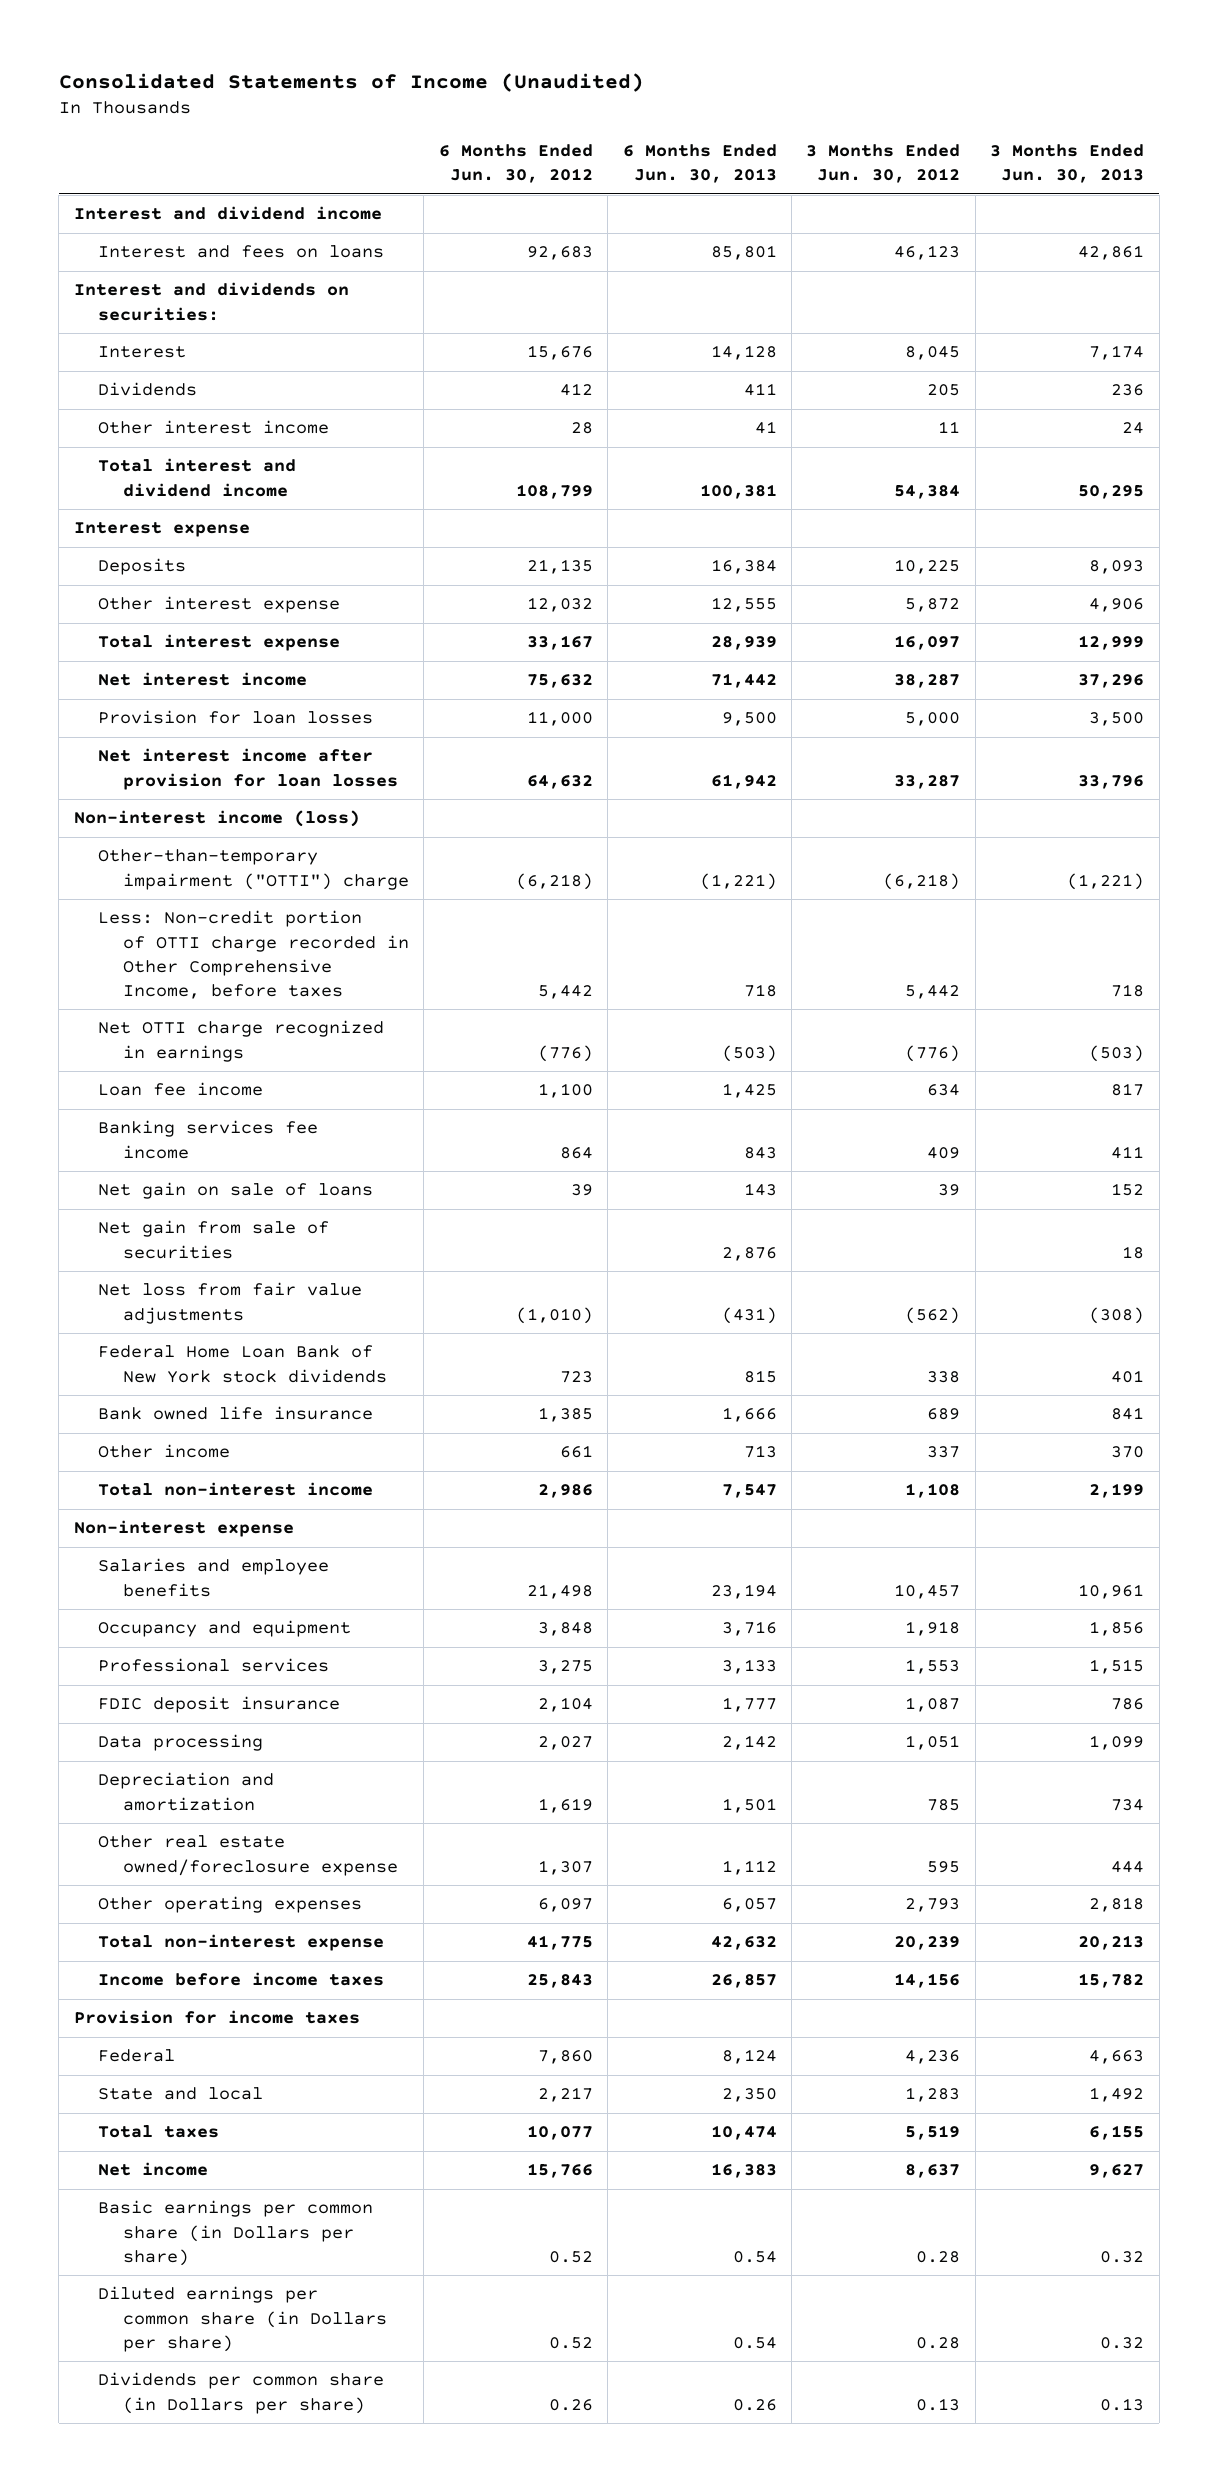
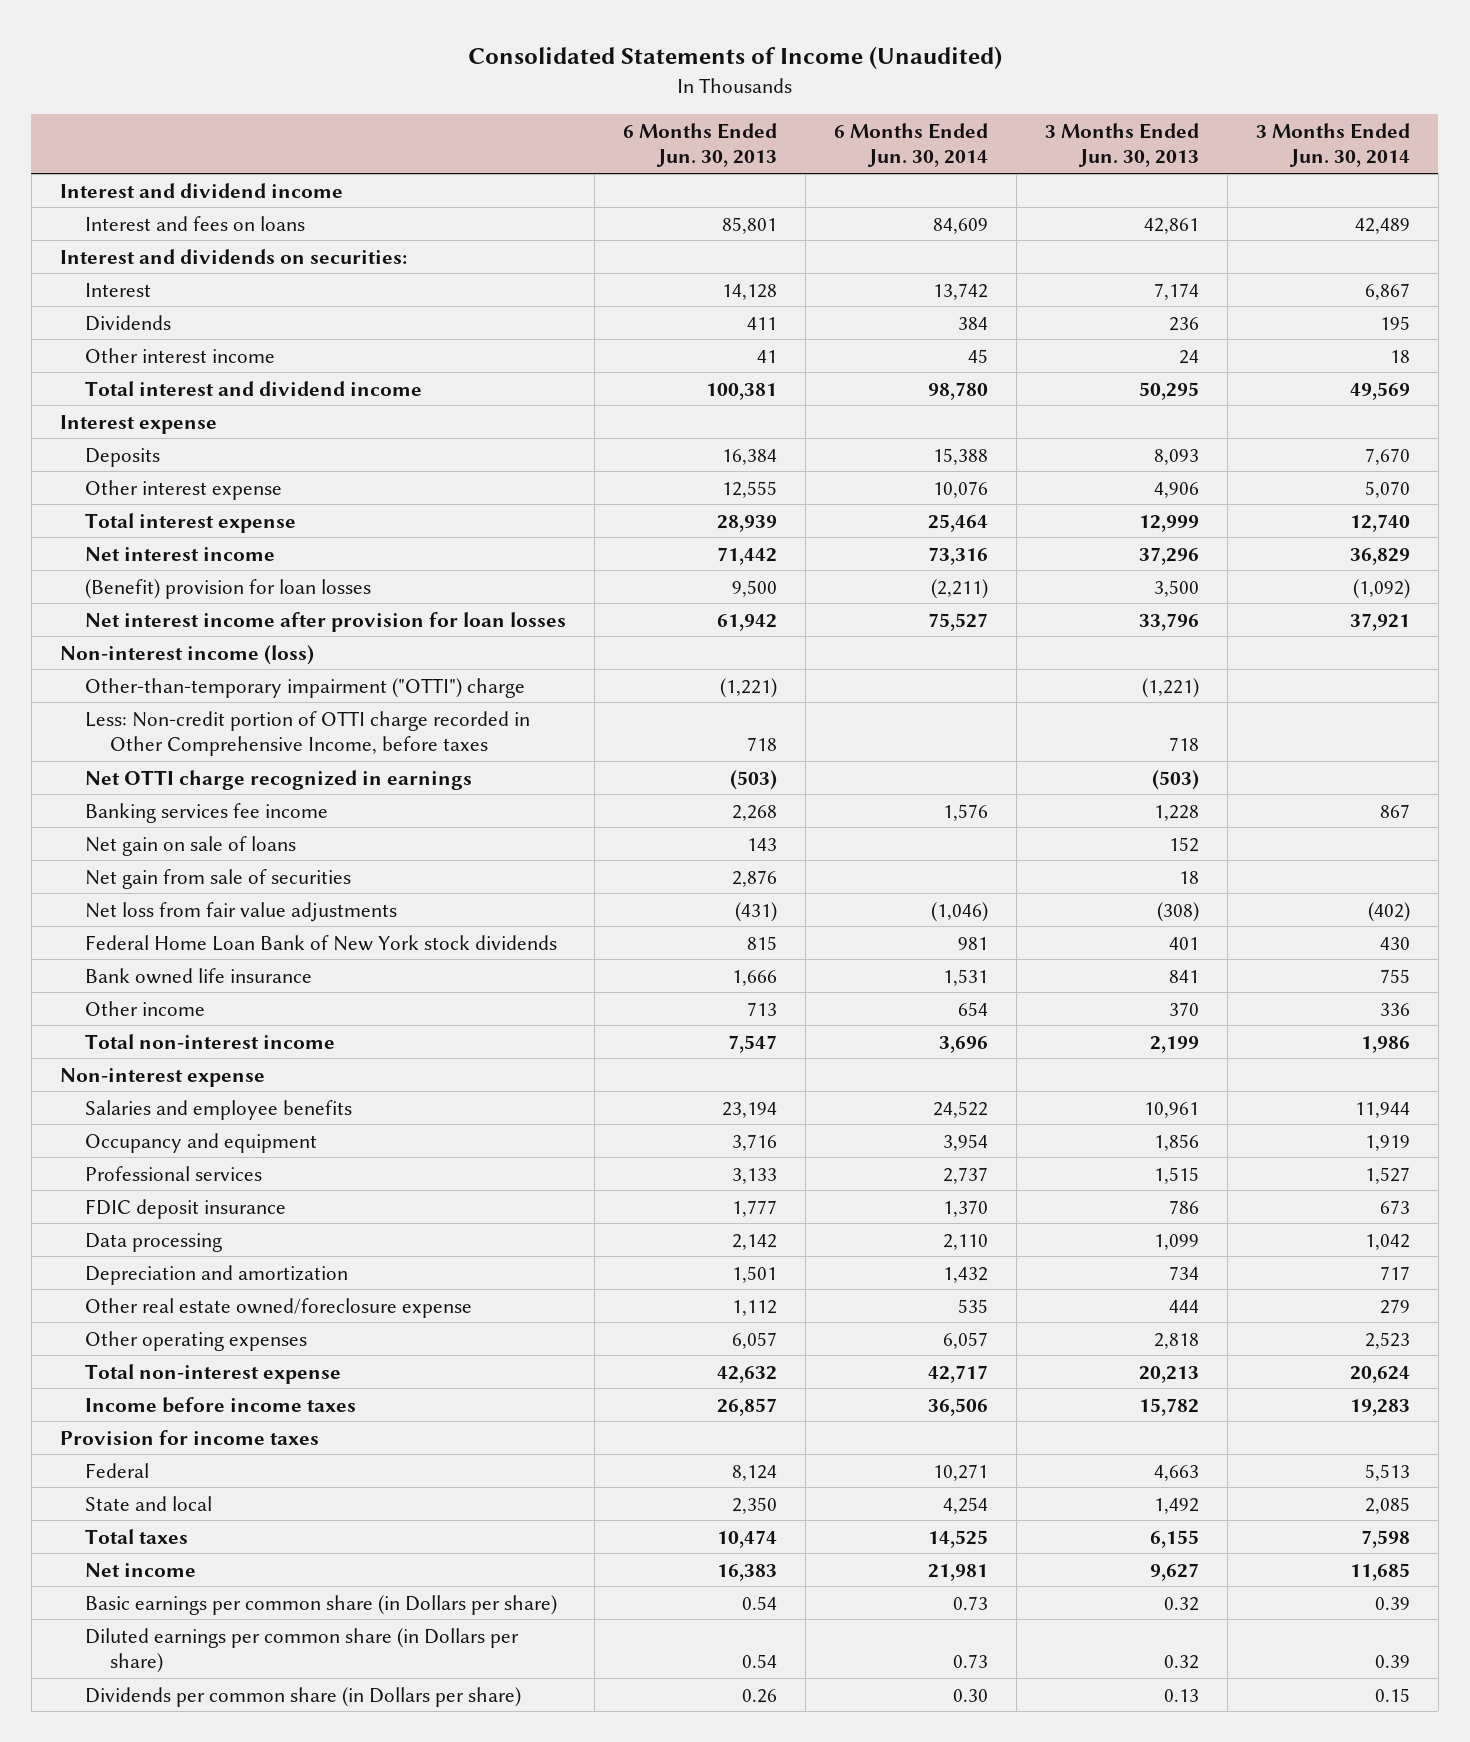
- | 6 Months Ended Jun. 30, 2012 | 6 Months Ended Jun. 30, 2013 | 3 Months Ended Jun. 30, 2012 | 3 Months Ended Jun. 30, 2013
+ | 6 Months Ended Jun. 30, 2013 | 6 Months Ended Jun. 30, 2014 | 3 Months Ended Jun. 30, 2013 | 3 Months Ended Jun. 30, 2014
- Provision for loan losses | 11,000 | 9,500 | 5,000 | 3,500
+ (Benefit) provision for loan losses | 9,500 | (2,211) | 3,500 | (1,092)
- Loan fee income | 1,100 | 1,425 | 634 | 817
- Banking services fee income | 864 | 843 | 409 | 411
+ Banking services fee income | 2,268 | 1,576 | 1,228 | 867

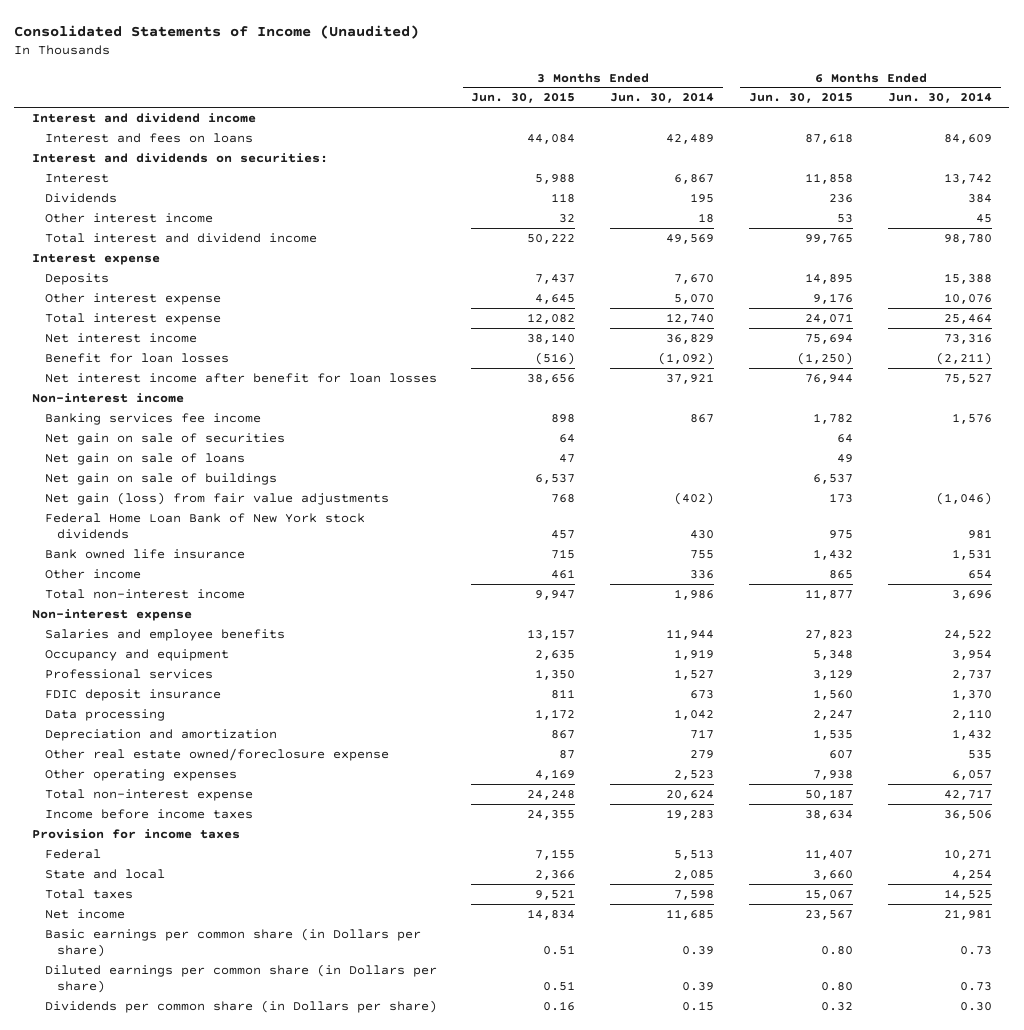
- | 6 Months Ended Jun. 30, 2013 | 6 Months Ended Jun. 30, 2014 | 3 Months Ended Jun. 30, 2013 | 3 Months Ended Jun. 30, 2014
+ | 3 Months Ended Jun. 30, 2015 | 3 Months Ended Jun. 30, 2014 | 6 Months Ended Jun. 30, 2015 | 6 Months Ended Jun. 30, 2014
- (Benefit) provision for loan losses | 9,500 | (2,211) | 3,500 | (1,092)
- Net interest income after provision for loan losses | 61,942 | 75,527 | 33,796 | 37,921
- Non-interest income (loss)
- Other-than-temporary impairment ("OTTI") charge | (1,221) | | (1,221) |
- Less: Non-credit portion of OTTI charge recorded in Other Comprehensive Income, before taxes | 718 | | 718 |
- Net OTTI charge recognized in earnings | (503) | | (503) |
+ Benefit for loan losses | (516) | (1,092) | (1,250) | (2,211)
+ Net interest income after benefit for loan losses | 38,656 | 37,921 | 76,944 | 75,527
+ Non-interest income
+ Net gain on sale of securities | 64 | | 64 |
- Net gain from sale of securities | 2,876 | | 18 |
- Net loss from fair value adjustments | (431) | (1,046) | (308) | (402)
+ Net gain on sale of buildings | 6,537 | | 6,537 |
+ Net gain (loss) from fair value adjustments | 768 | (402) | 173 | (1,046)

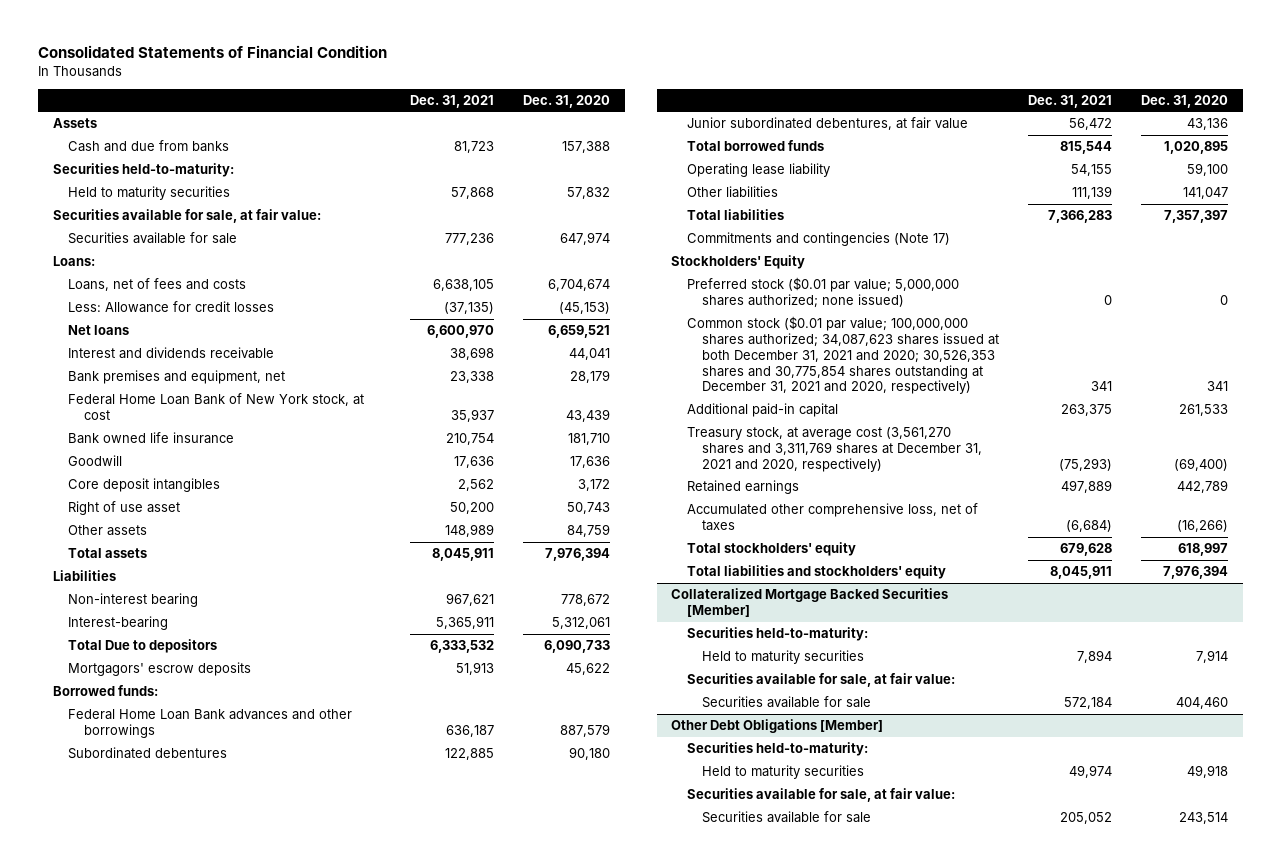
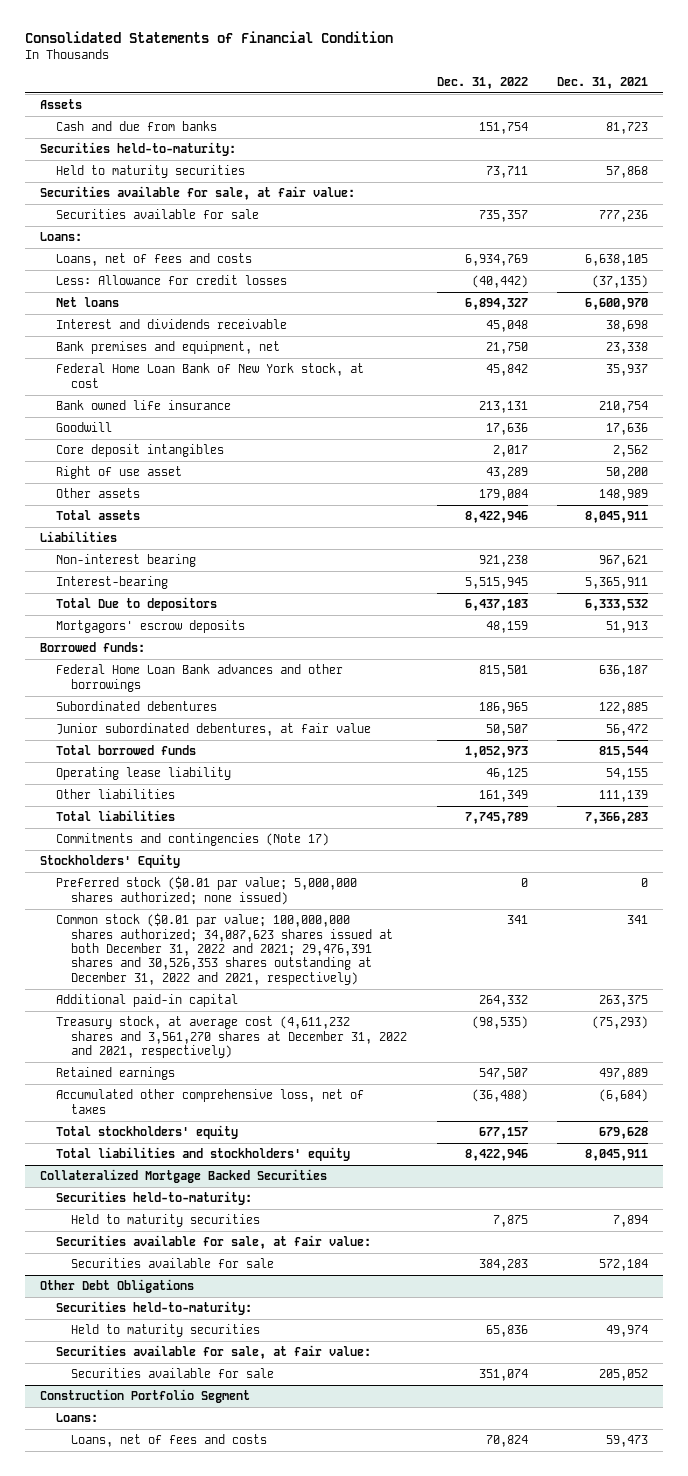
- | Dec. 31, 2021 | Dec. 31, 2020
+ | Dec. 31, 2022 | Dec. 31, 2021
- Common stock ($0.01 par value; 100,000,000 shares authorized; 34,087,623 shares issued at both December 31, 2021 and 2020; 30,526,353 shares and 30,775,854 shares outstanding at December 31, 2021 and 2020, respectively) | 341 | 341
+ Common stock ($0.01 par value; 100,000,000 shares authorized; 34,087,623 shares issued at both December 31, 2022 and 2021; 29,476,391 shares and 30,526,353 shares outstanding at December 31, 2022 and 2021, respectively) | 341 | 341
- Treasury stock, at average cost (3,561,270 shares and 3,311,769 shares at December 31, 2021 and 2020, respectively) | (75,293) | (69,400)
+ Treasury stock, at average cost (4,611,232 shares and 3,561,270 shares at December 31, 2022 and 2021, respectively) | (98,535) | (75,293)
- Collateralized Mortgage Backed Securities [Member]
+ Collateralized Mortgage Backed Securities
- Other Debt Obligations [Member]
+ Other Debt Obligations
+ Construction Portfolio Segment
+ Loans:
+ Loans, net of fees and costs | 70,824 | 59,473

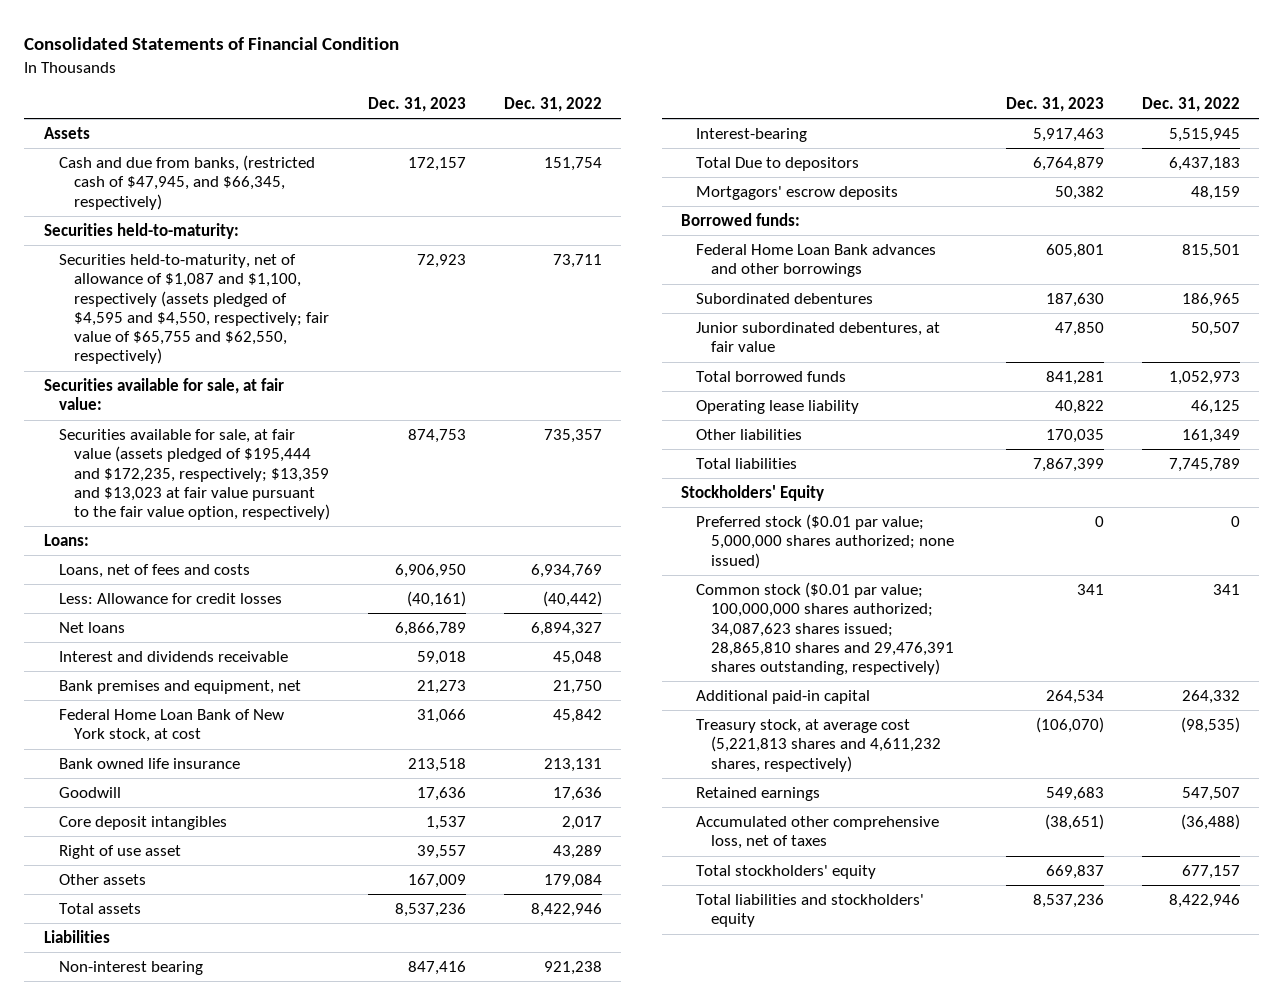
- | Dec. 31, 2022 | Dec. 31, 2021
+ | Dec. 31, 2023 | Dec. 31, 2022
- Cash and due from banks | 151,754 | 81,723
+ Cash and due from banks, (restricted cash of $47,945, and $66,345, respectively) | 172,157 | 151,754
- Held to maturity securities | 73,711 | 57,868
+ Securities held-to-maturity, net of allowance of $1,087 and $1,100, respectively (assets pledged of $4,595 and $4,550, respectively; fair value of $65,755 and $62,550, respectively) | 72,923 | 73,711
- Securities available for sale | 735,357 | 777,236
+ Securities available for sale, at fair value (assets pledged of $195,444 and $172,235, respectively; $13,359 and $13,023 at fair value pursuant to the fair value option, respectively) | 874,753 | 735,357
- Commitments and contingencies (Note 17)
- Common stock ($0.01 par value; 100,000,000 shares authorized; 34,087,623 shares issued at both December 31, 2022 and 2021; 29,476,391 shares and 30,526,353 shares outstanding at December 31, 2022 and 2021, respectively) | 341 | 341
+ Common stock ($0.01 par value; 100,000,000 shares authorized; 34,087,623 shares issued; 28,865,810 shares and 29,476,391 shares outstanding, respectively) | 341 | 341
- Treasury stock, at average cost (4,611,232 shares and 3,561,270 shares at December 31, 2022 and 2021, respectively) | (98,535) | (75,293)
+ Treasury stock, at average cost (5,221,813 shares and 4,611,232 shares, respectively) | (106,070) | (98,535)
- Collateralized Mortgage Backed Securities
- Securities held-to-maturity:
- Held to maturity securities | 7,875 | 7,894
- Securities available for sale, at fair value:
- Securities available for sale | 384,283 | 572,184
- Other Debt Obligations
- Securities held-to-maturity:
- Held to maturity securities | 65,836 | 49,974
- Securities available for sale, at fair value:
- Securities available for sale | 351,074 | 205,052
- Construction Portfolio Segment
- Loans:
- Loans, net of fees and costs | 70,824 | 59,473

